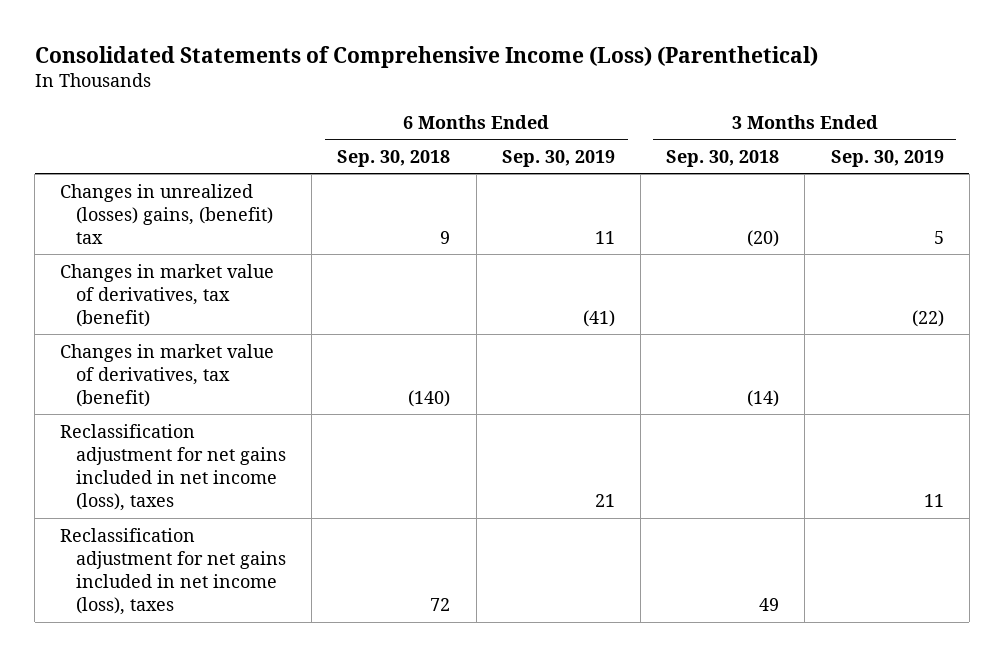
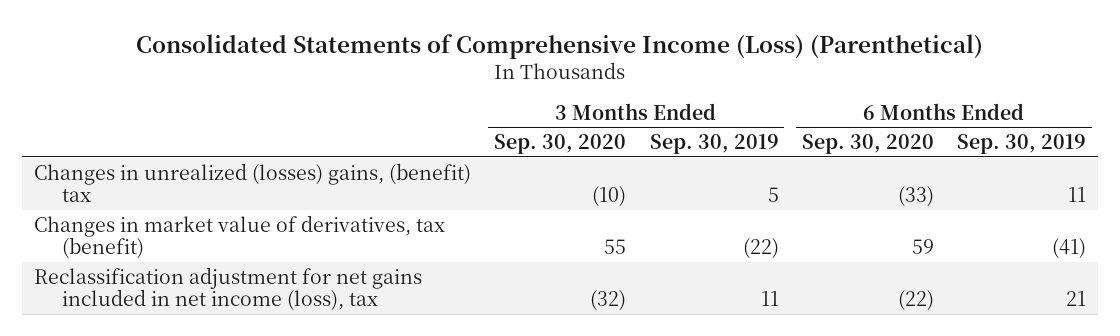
- | 6 Months Ended Sep. 30, 2018 | 6 Months Ended Sep. 30, 2019 | 3 Months Ended Sep. 30, 2018 | 3 Months Ended Sep. 30, 2019
+ | 3 Months Ended Sep. 30, 2020 | 3 Months Ended Sep. 30, 2019 | 6 Months Ended Sep. 30, 2020 | 6 Months Ended Sep. 30, 2019
- Changes in market value of derivatives, tax (benefit) | (140) | | (14) |
- Reclassification adjustment for net gains included in net income (loss), taxes | | 21 | | 11
- Reclassification adjustment for net gains included in net income (loss), taxes | 72 | | 49 |
+ Reclassification adjustment for net gains included in net income (loss), tax | (32) | 11 | (22) | 21

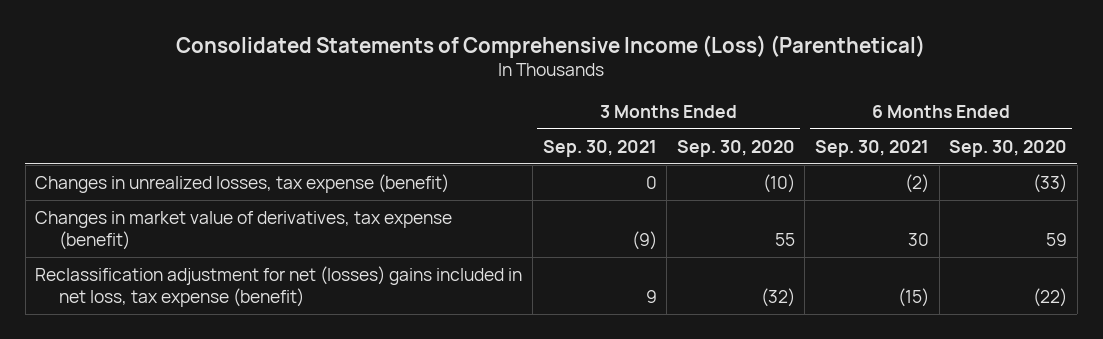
- | 3 Months Ended Sep. 30, 2020 | 3 Months Ended Sep. 30, 2019 | 6 Months Ended Sep. 30, 2020 | 6 Months Ended Sep. 30, 2019
+ | 3 Months Ended Sep. 30, 2021 | 3 Months Ended Sep. 30, 2020 | 6 Months Ended Sep. 30, 2021 | 6 Months Ended Sep. 30, 2020
- Changes in unrealized (losses) gains, (benefit) tax | (10) | 5 | (33) | 11
- Changes in market value of derivatives, tax (benefit) | 55 | (22) | 59 | (41)
- Reclassification adjustment for net gains included in net income (loss), tax | (32) | 11 | (22) | 21
+ Changes in unrealized losses, tax expense (benefit) | 0 | (10) | (2) | (33)
+ Changes in market value of derivatives, tax expense (benefit) | (9) | 55 | 30 | 59
+ Reclassification adjustment for net (losses) gains included in net loss, tax expense (benefit) | 9 | (32) | (15) | (22)

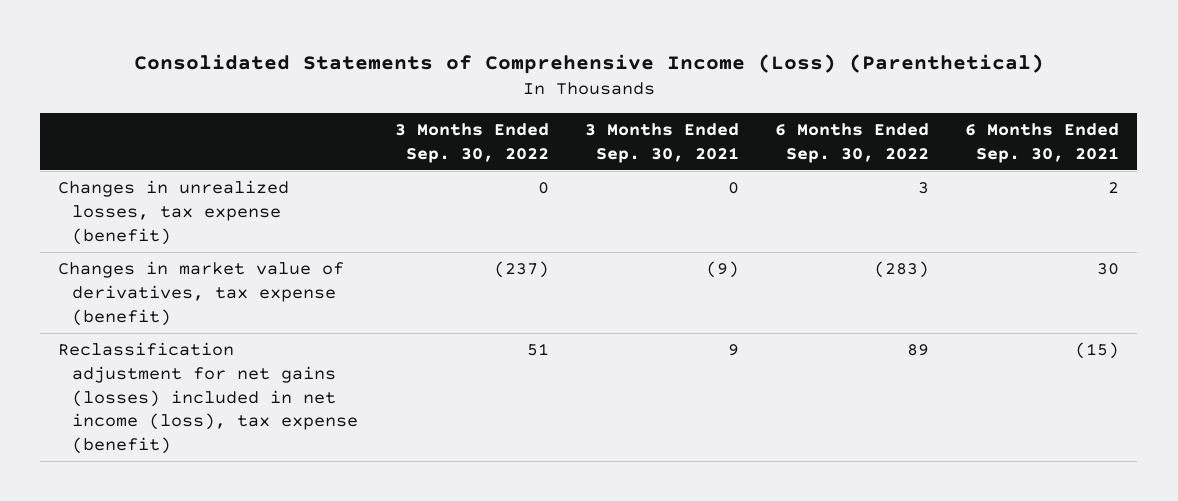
- | 3 Months Ended Sep. 30, 2021 | 3 Months Ended Sep. 30, 2020 | 6 Months Ended Sep. 30, 2021 | 6 Months Ended Sep. 30, 2020
+ | 3 Months Ended Sep. 30, 2022 | 3 Months Ended Sep. 30, 2021 | 6 Months Ended Sep. 30, 2022 | 6 Months Ended Sep. 30, 2021
- Changes in unrealized losses, tax expense (benefit) | 0 | (10) | (2) | (33)
+ Changes in unrealized losses, tax expense (benefit) | 0 | 0 | 3 | 2
- Reclassification adjustment for net (losses) gains included in net loss, tax expense (benefit) | 9 | (32) | (15) | (22)
+ Reclassification adjustment for net gains (losses) included in net income (loss), tax expense (benefit) | 51 | 9 | 89 | (15)

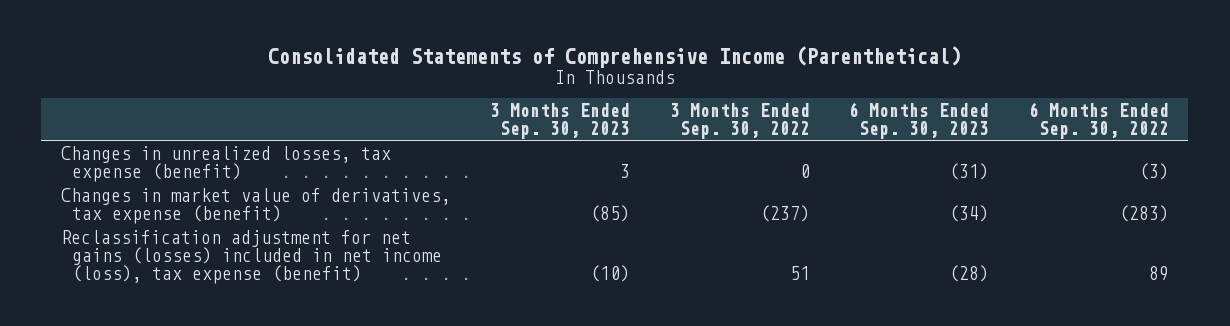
- Consolidated Statements of Comprehensive Income (Loss) (Parenthetical)
+ Consolidated Statements of Comprehensive Income (Parenthetical)
- | 3 Months Ended Sep. 30, 2022 | 3 Months Ended Sep. 30, 2021 | 6 Months Ended Sep. 30, 2022 | 6 Months Ended Sep. 30, 2021
+ | 3 Months Ended Sep. 30, 2023 | 3 Months Ended Sep. 30, 2022 | 6 Months Ended Sep. 30, 2023 | 6 Months Ended Sep. 30, 2022
- Changes in unrealized losses, tax expense (benefit) | 0 | 0 | 3 | 2
+ Changes in unrealized losses, tax expense (benefit) | 3 | 0 | (31) | (3)

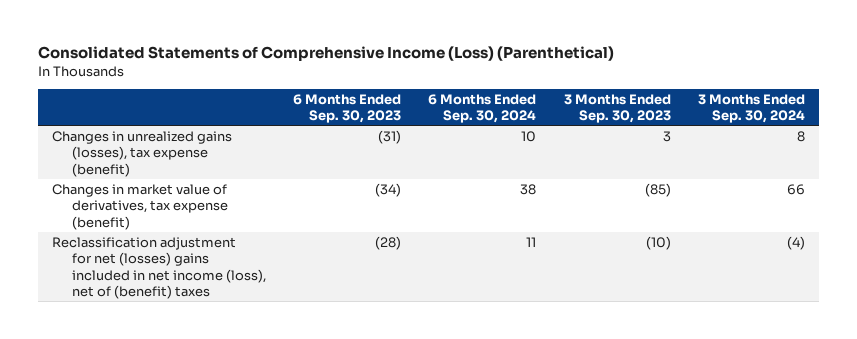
- Consolidated Statements of Comprehensive Income (Parenthetical)
+ Consolidated Statements of Comprehensive Income (Loss) (Parenthetical)
- | 3 Months Ended Sep. 30, 2023 | 3 Months Ended Sep. 30, 2022 | 6 Months Ended Sep. 30, 2023 | 6 Months Ended Sep. 30, 2022
+ | 6 Months Ended Sep. 30, 2023 | 6 Months Ended Sep. 30, 2024 | 3 Months Ended Sep. 30, 2023 | 3 Months Ended Sep. 30, 2024
- Changes in unrealized losses, tax expense (benefit) | 3 | 0 | (31) | (3)
+ Changes in unrealized gains (losses), tax expense (benefit) | (31) | 10 | 3 | 8
- Reclassification adjustment for net gains (losses) included in net income (loss), tax expense (benefit) | (10) | 51 | (28) | 89
+ Reclassification adjustment for net (losses) gains included in net income (loss), net of (benefit) taxes | (28) | 11 | (10) | (4)

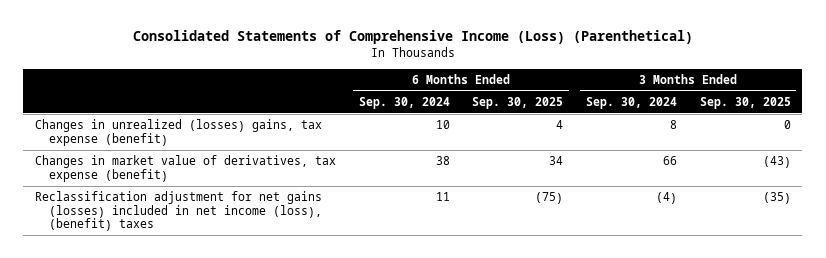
- | 6 Months Ended Sep. 30, 2023 | 6 Months Ended Sep. 30, 2024 | 3 Months Ended Sep. 30, 2023 | 3 Months Ended Sep. 30, 2024
+ | 6 Months Ended Sep. 30, 2024 | 6 Months Ended Sep. 30, 2025 | 3 Months Ended Sep. 30, 2024 | 3 Months Ended Sep. 30, 2025
- Changes in unrealized gains (losses), tax expense (benefit) | (31) | 10 | 3 | 8
+ Changes in unrealized (losses) gains, tax expense (benefit) | 10 | 4 | 8 | 0
- Reclassification adjustment for net (losses) gains included in net income (loss), net of (benefit) taxes | (28) | 11 | (10) | (4)
+ Reclassification adjustment for net gains (losses) included in net income (loss), (benefit) taxes | 11 | (75) | (4) | (35)

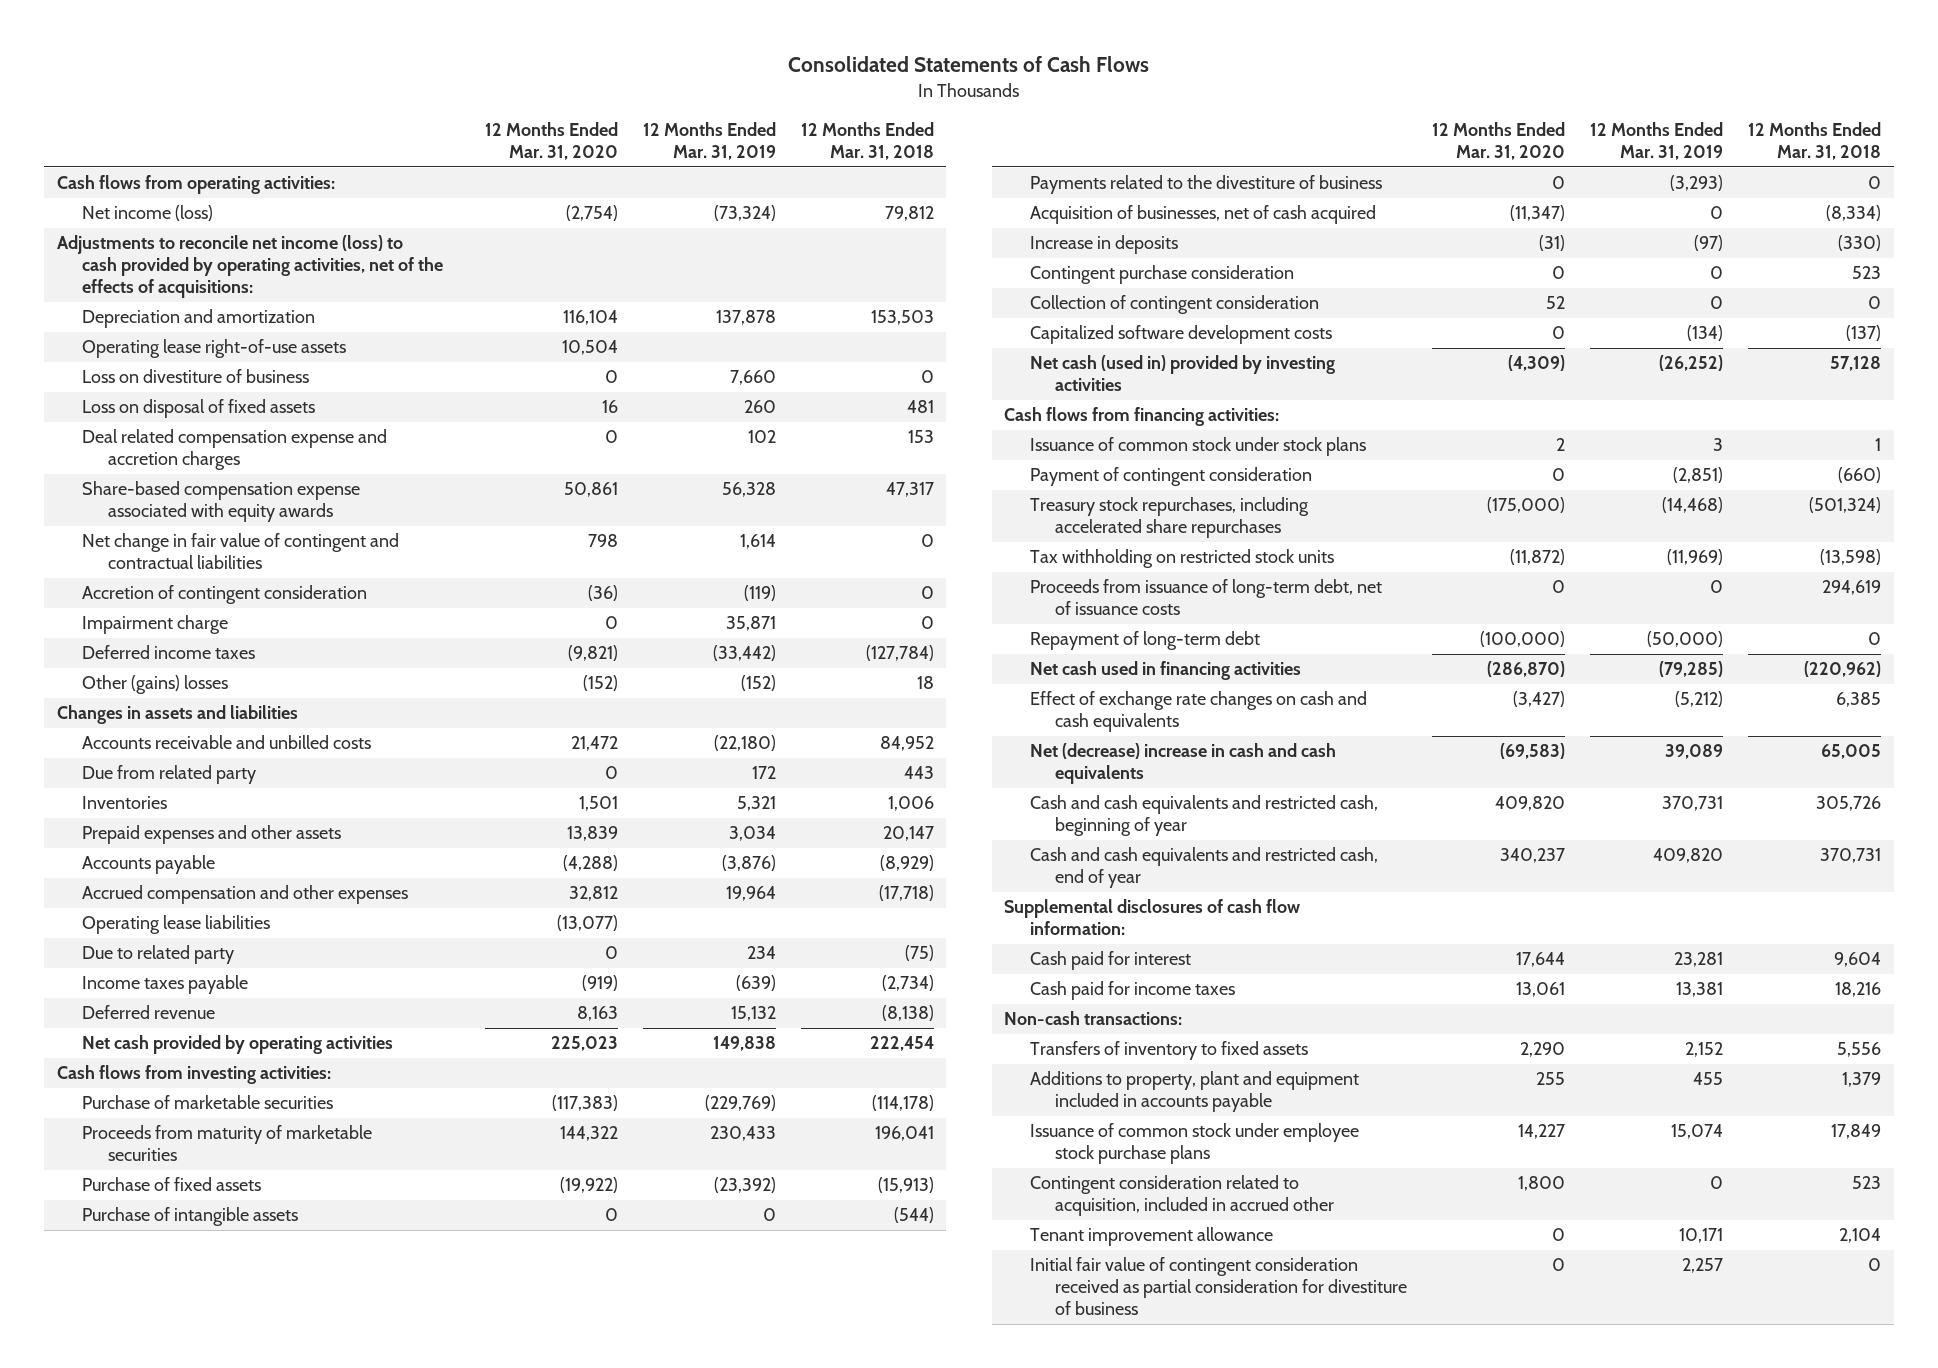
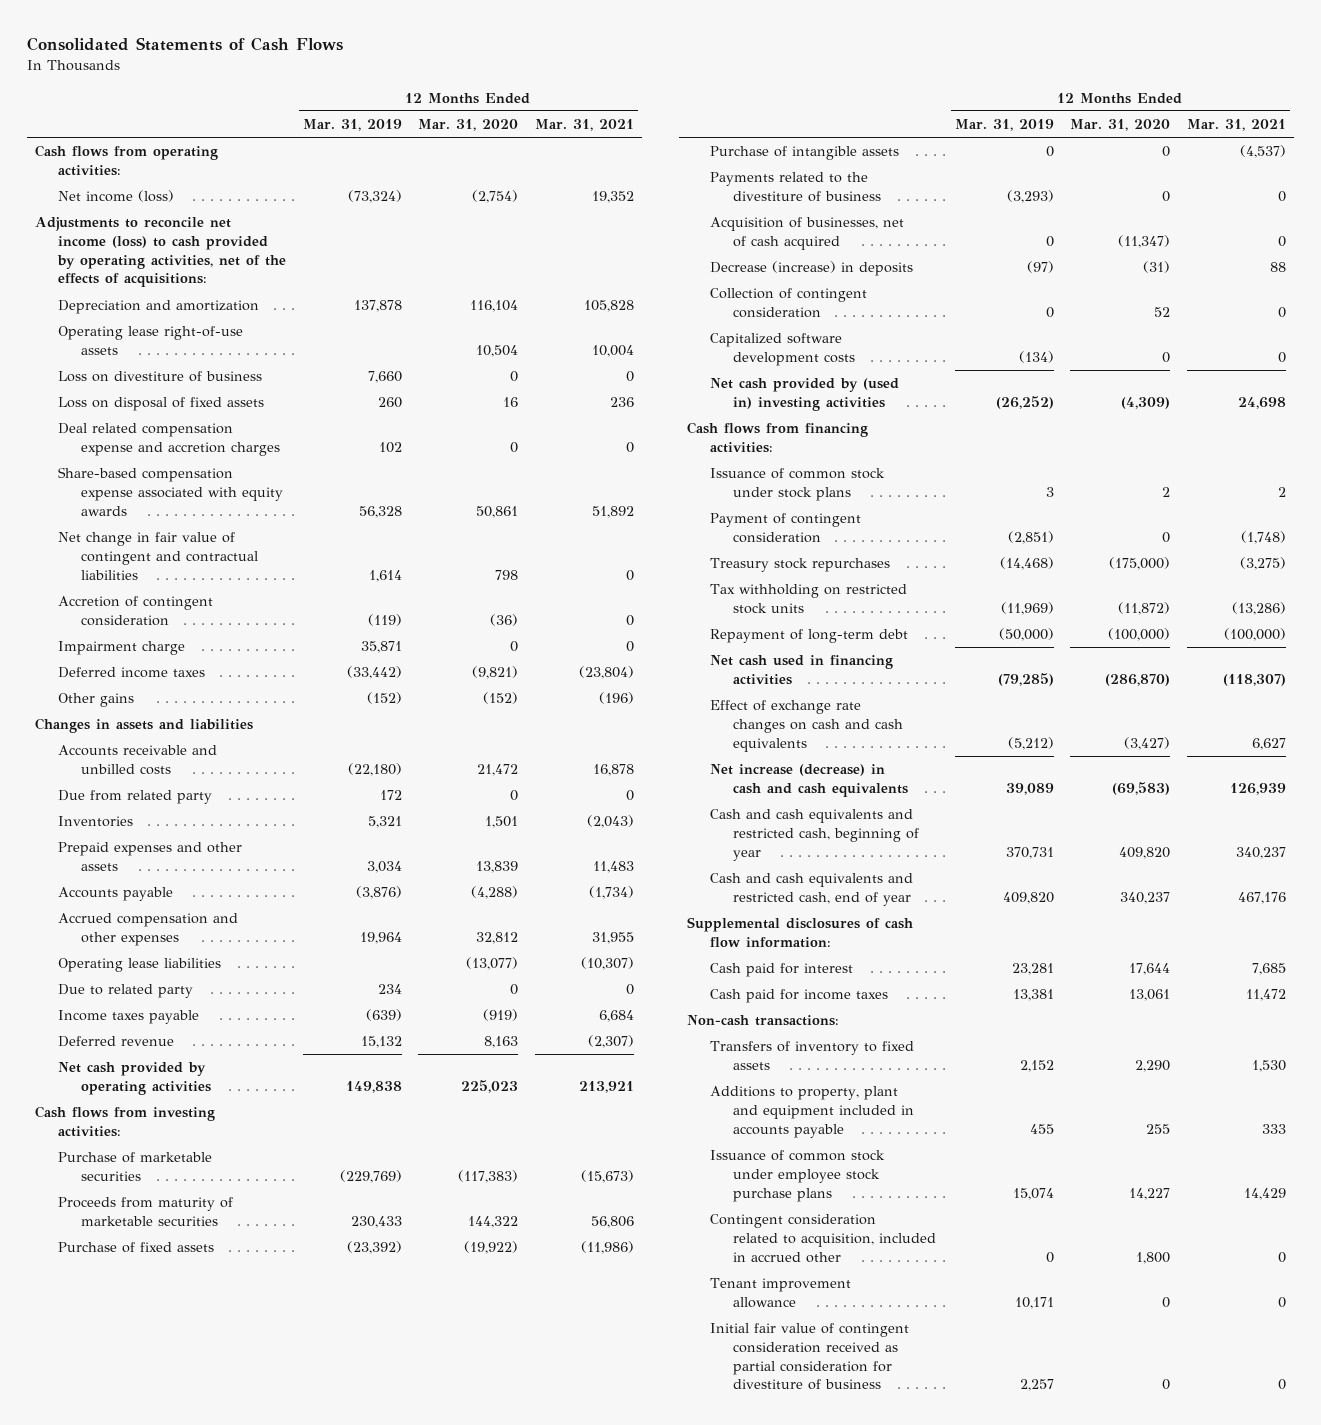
- | 12 Months Ended Mar. 31, 2020 | 12 Months Ended Mar. 31, 2019 | 12 Months Ended Mar. 31, 2018
+ | 12 Months Ended Mar. 31, 2019 | 12 Months Ended Mar. 31, 2020 | 12 Months Ended Mar. 31, 2021
- Other (gains) losses | (152) | (152) | 18
+ Other gains | (152) | (152) | (196)
- Increase in deposits | (31) | (97) | (330)
- Contingent purchase consideration | 0 | 0 | 523
+ Decrease (increase) in deposits | (97) | (31) | 88
- Net cash (used in) provided by investing activities | (4,309) | (26,252) | 57,128
+ Net cash provided by (used in) investing activities | (26,252) | (4,309) | 24,698
- Treasury stock repurchases, including accelerated share repurchases | (175,000) | (14,468) | (501,324)
+ Treasury stock repurchases | (14,468) | (175,000) | (3,275)
- Proceeds from issuance of long-term debt, net of issuance costs | 0 | 0 | 294,619
- Net (decrease) increase in cash and cash equivalents | (69,583) | 39,089 | 65,005
+ Net increase (decrease) in cash and cash equivalents | 39,089 | (69,583) | 126,939

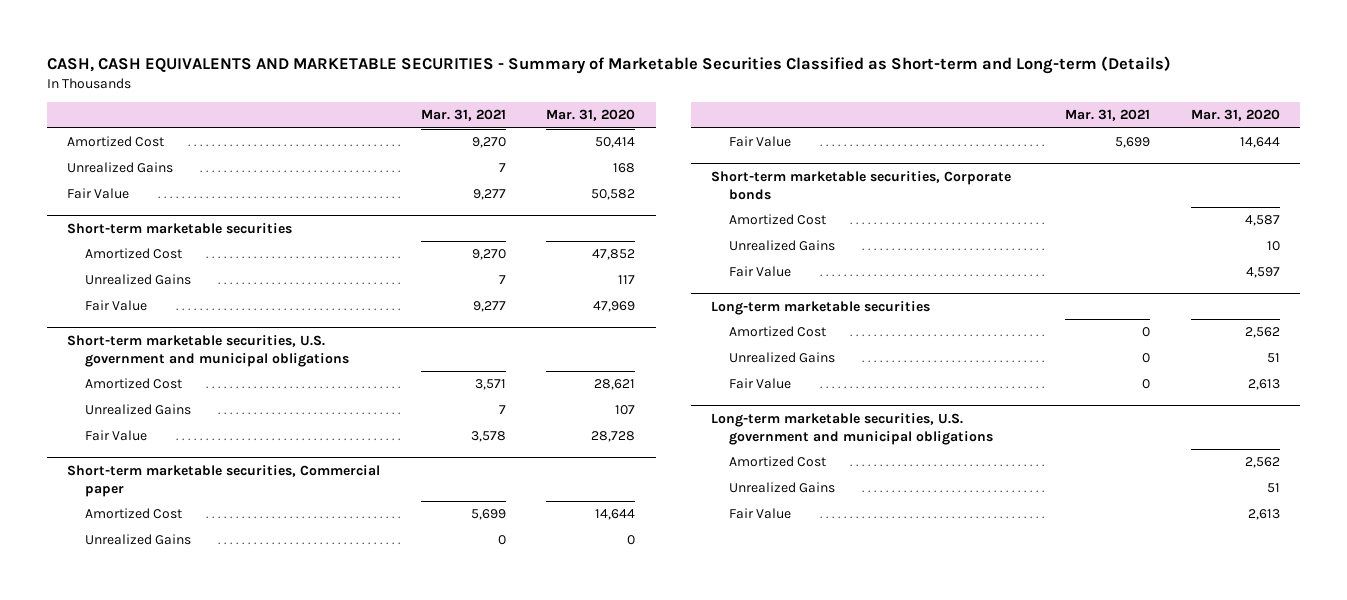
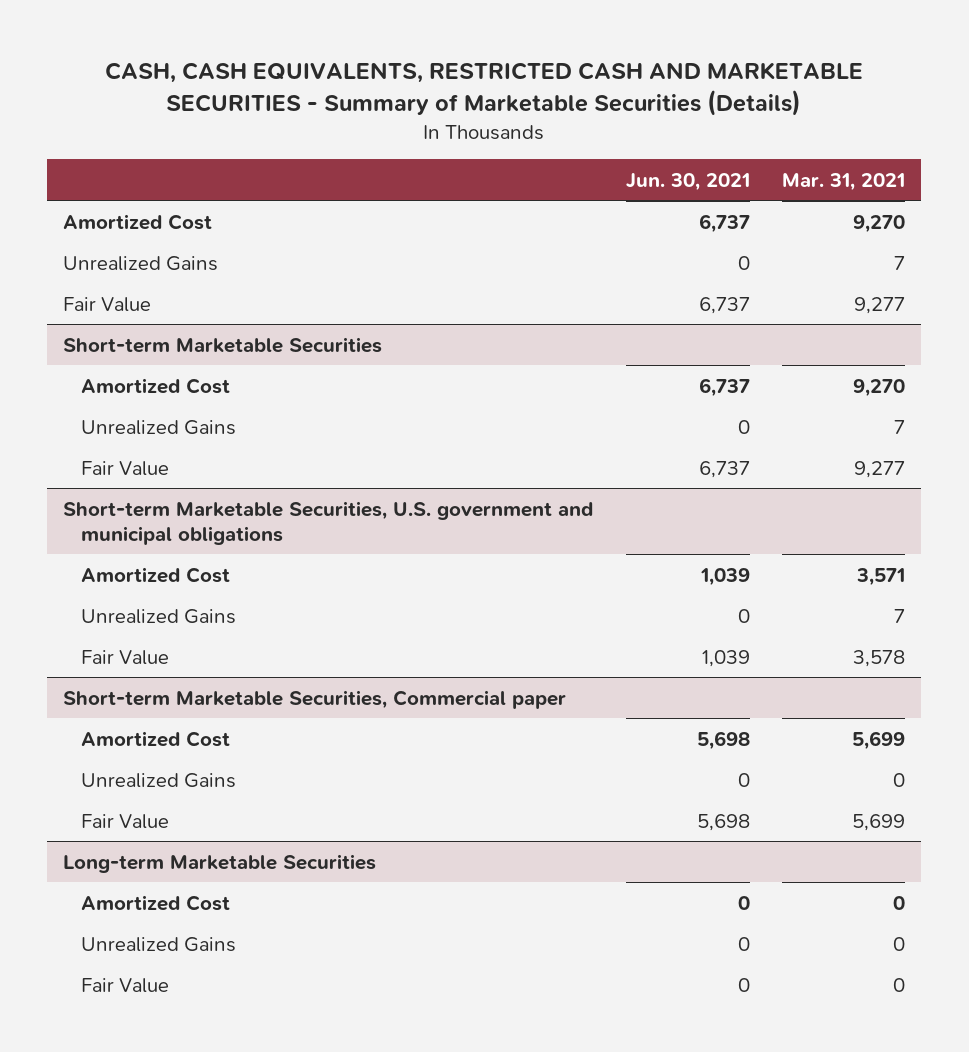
- CASH, CASH EQUIVALENTS AND MARKETABLE SECURITIES - Summary of Marketable Securities Classified as Short-term and Long-term (Details)
+ CASH, CASH EQUIVALENTS, RESTRICTED CASH AND MARKETABLE SECURITIES - Summary of Marketable Securities (Details)
- | Mar. 31, 2021 | Mar. 31, 2020
+ | Jun. 30, 2021 | Mar. 31, 2021
- Short-term marketable securities
+ Short-term Marketable Securities
- Short-term marketable securities, U.S. government and municipal obligations
+ Short-term Marketable Securities, U.S. government and municipal obligations
- Short-term marketable securities, Commercial paper
+ Short-term Marketable Securities, Commercial paper
- Short-term marketable securities, Corporate bonds
- Amortized Cost | | 4,587
- Unrealized Gains | | 10
- Fair Value | | 4,597
- Long-term marketable securities
+ Long-term Marketable Securities
- Long-term marketable securities, U.S. government and municipal obligations
- Amortized Cost | | 2,562
- Unrealized Gains | | 51
- Fair Value | | 2,613

